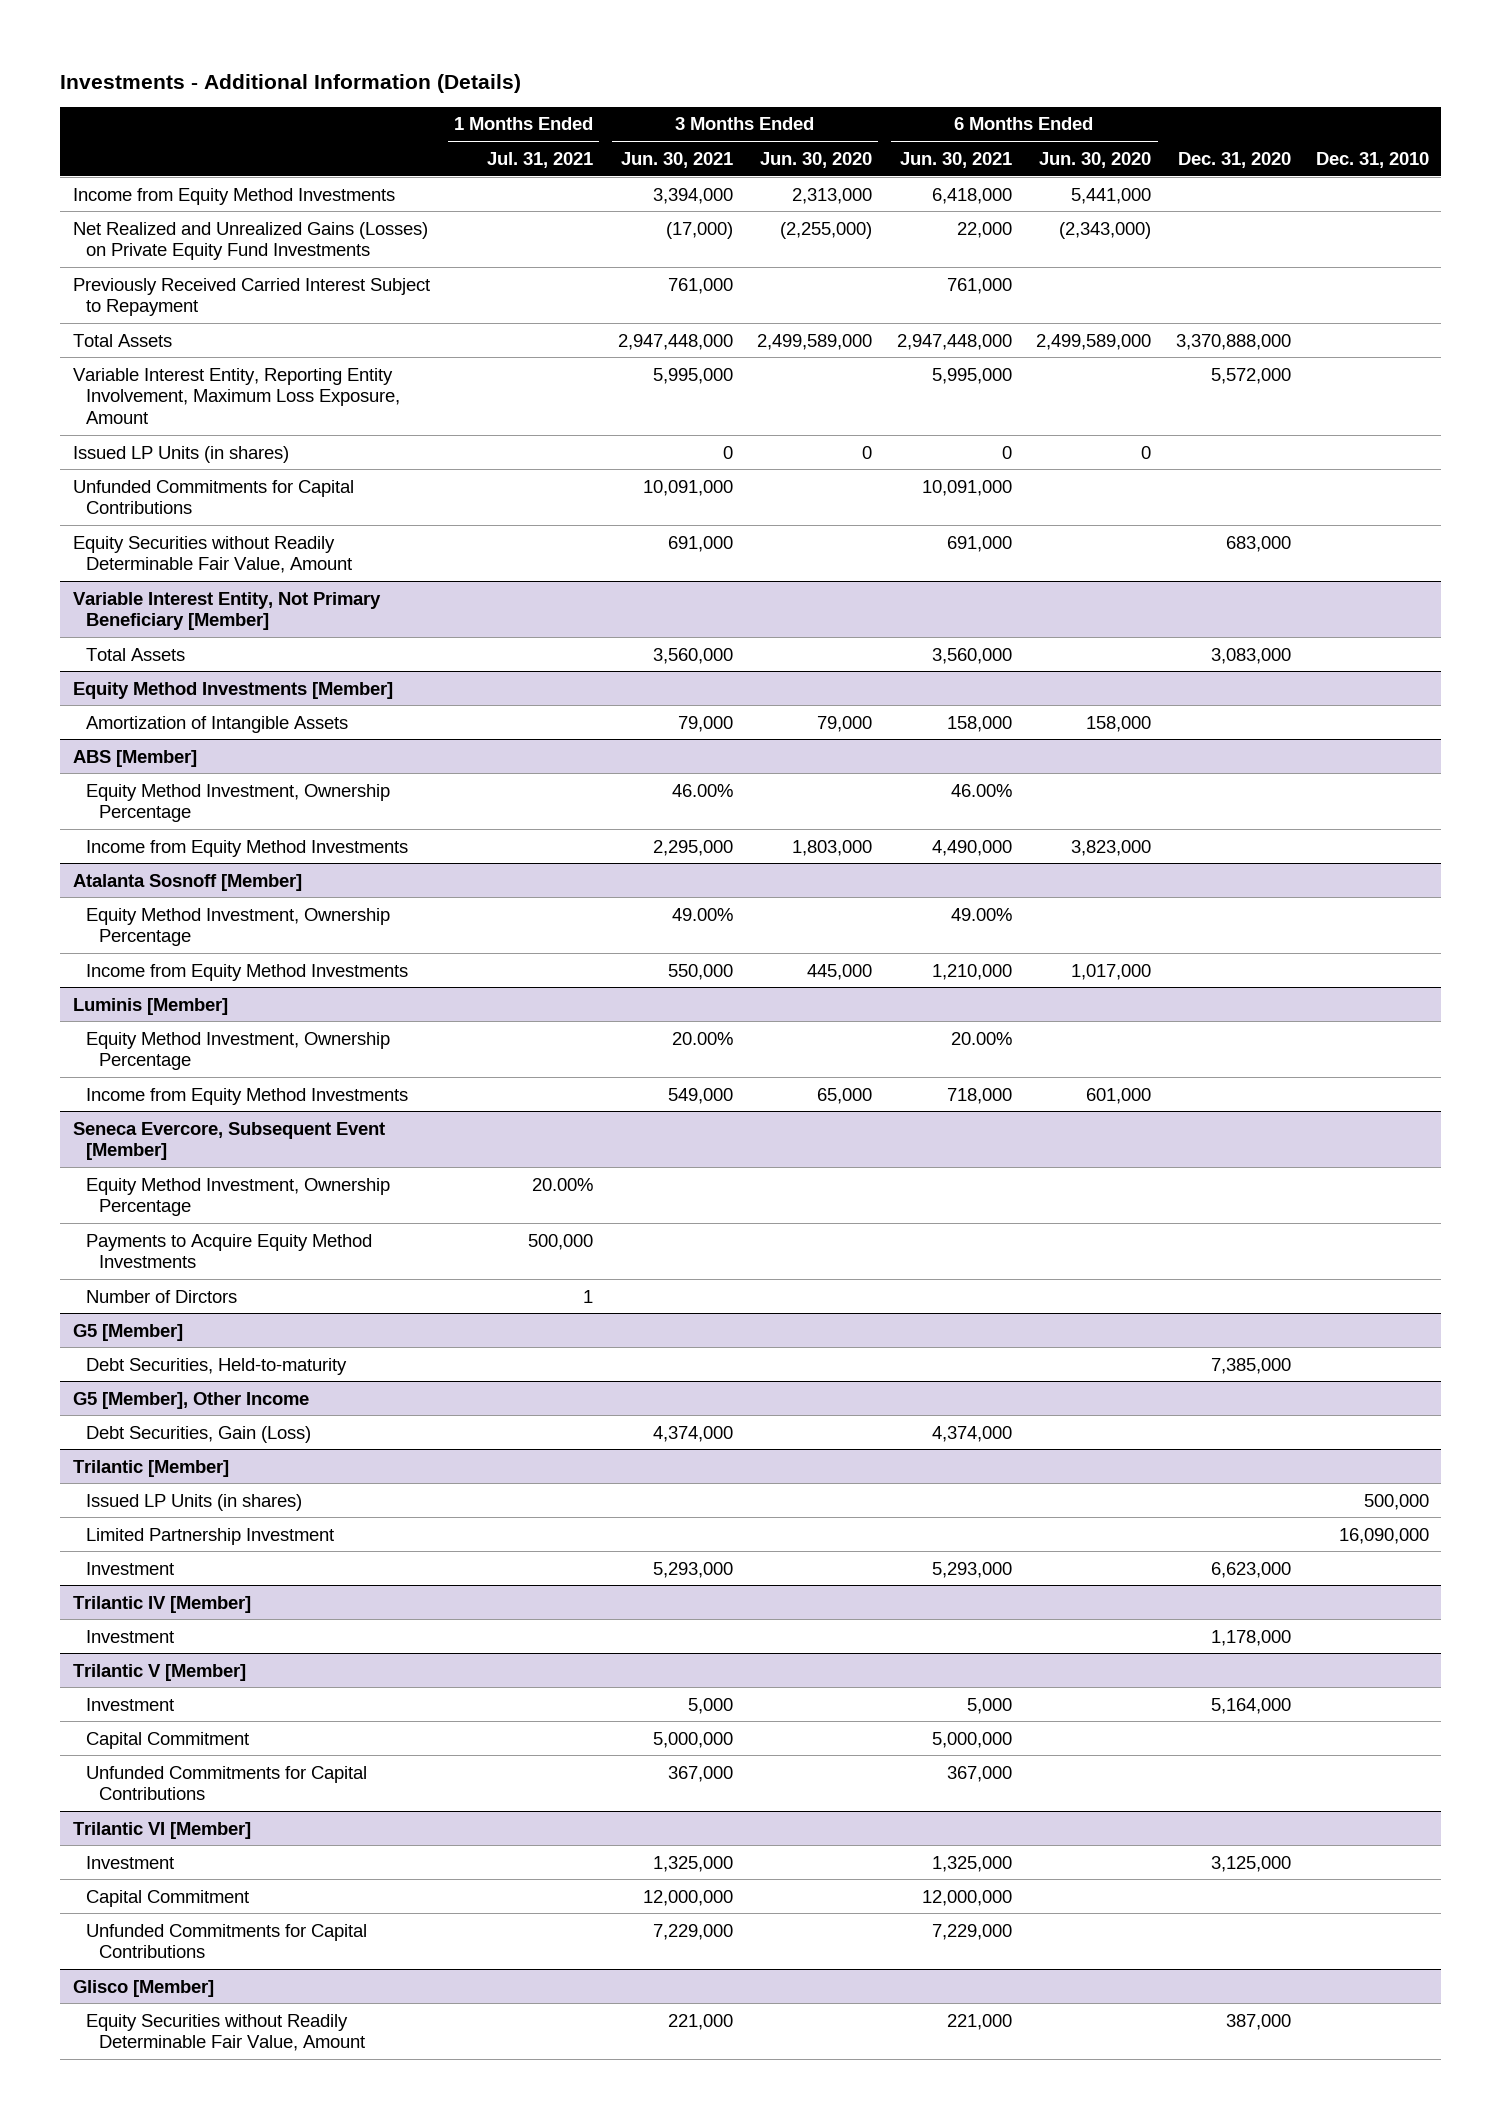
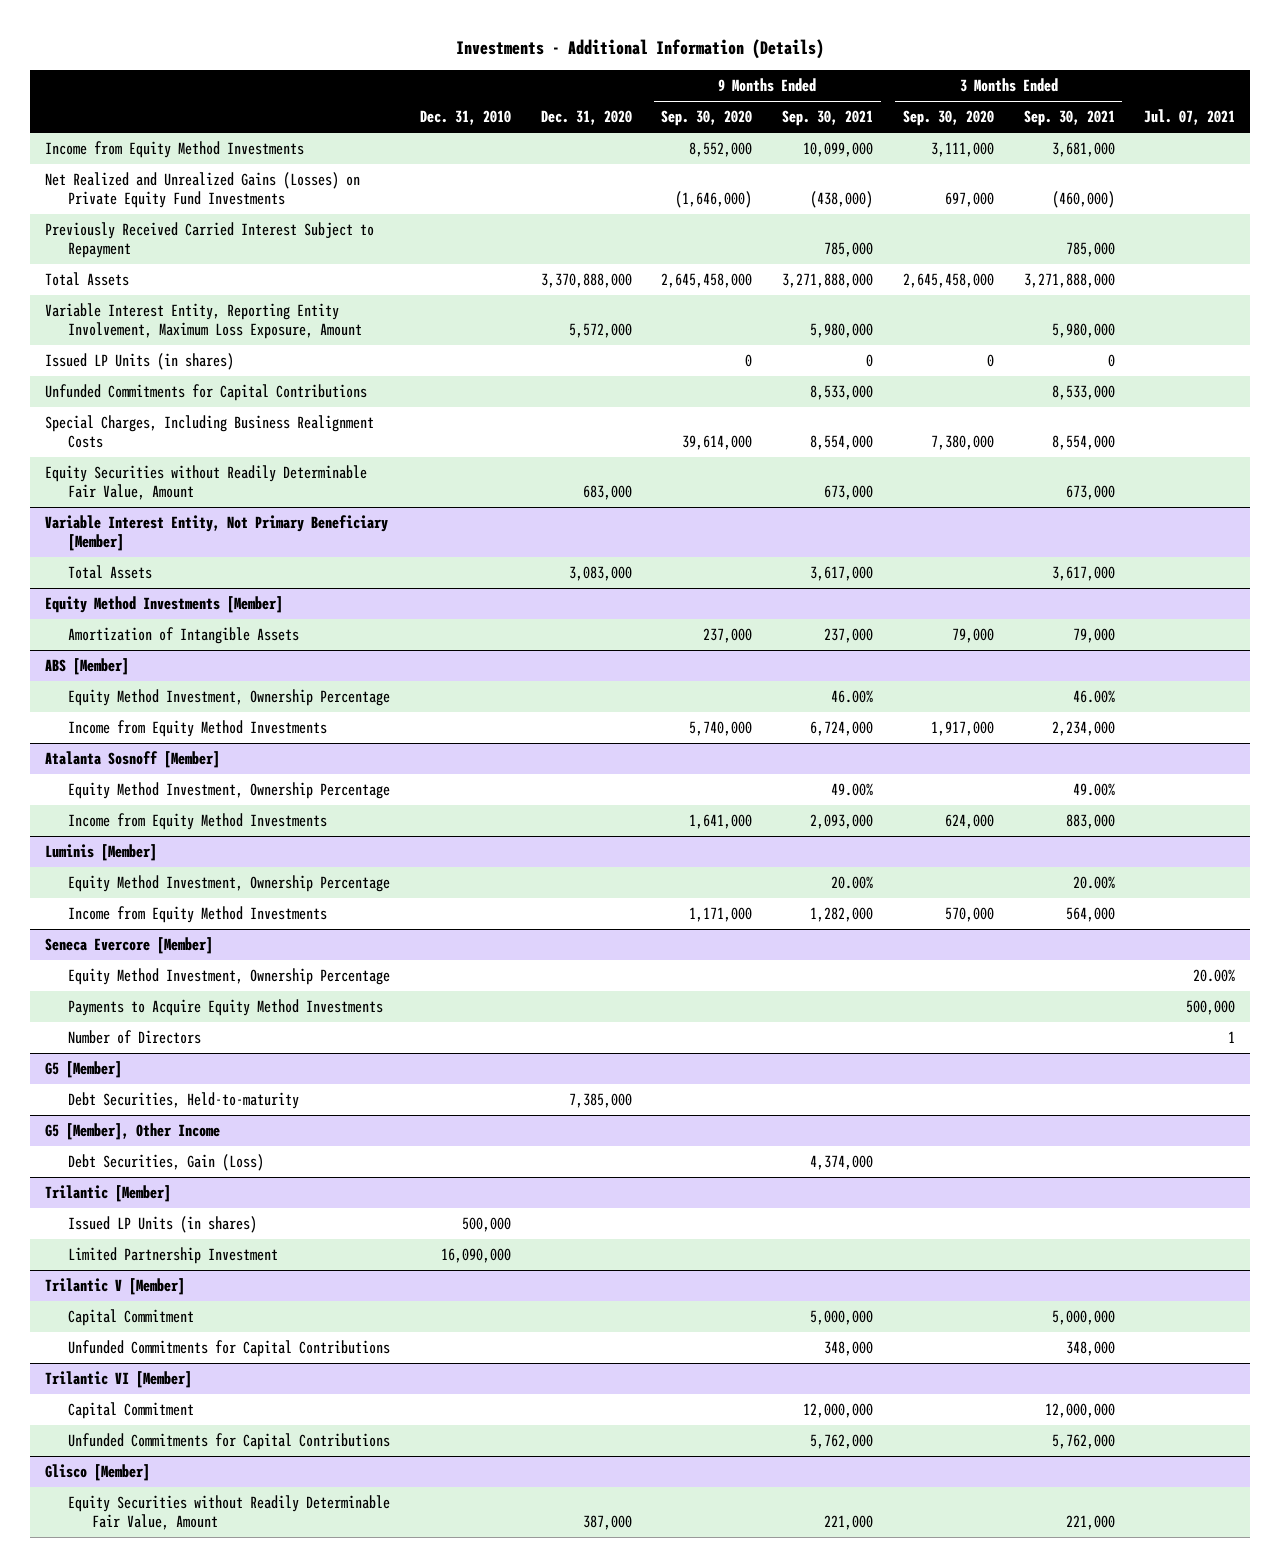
- | 1 Months Ended Jul. 31, 2021 | 3 Months Ended Jun. 30, 2021 | 3 Months Ended Jun. 30, 2020 | 6 Months Ended Jun. 30, 2021 | 6 Months Ended Jun. 30, 2020 | Dec. 31, 2020 | Dec. 31, 2010
+ | Dec. 31, 2010 | Dec. 31, 2020 | 9 Months Ended Sep. 30, 2020 | 9 Months Ended Sep. 30, 2021 | 3 Months Ended Sep. 30, 2020 | 3 Months Ended Sep. 30, 2021 | Jul. 07, 2021
+ Special Charges, Including Business Realignment Costs | | | 39,614,000 | 8,554,000 | 7,380,000 | 8,554,000 |
- Seneca Evercore, Subsequent Event [Member]
+ Seneca Evercore [Member]
- Number of Dirctors | 1 | | | | | |
+ Number of Directors | | | | | | | 1
@ Trilantic [Member]
- Investment | | 5,293,000 | | 5,293,000 | | 6,623,000 |
- Trilantic IV [Member]
- Investment | | | | | | 1,178,000 |
@ Trilantic V [Member]
- Investment | | 5,000 | | 5,000 | | 5,164,000 |
@ Trilantic VI [Member]
- Investment | | 1,325,000 | | 1,325,000 | | 3,125,000 |

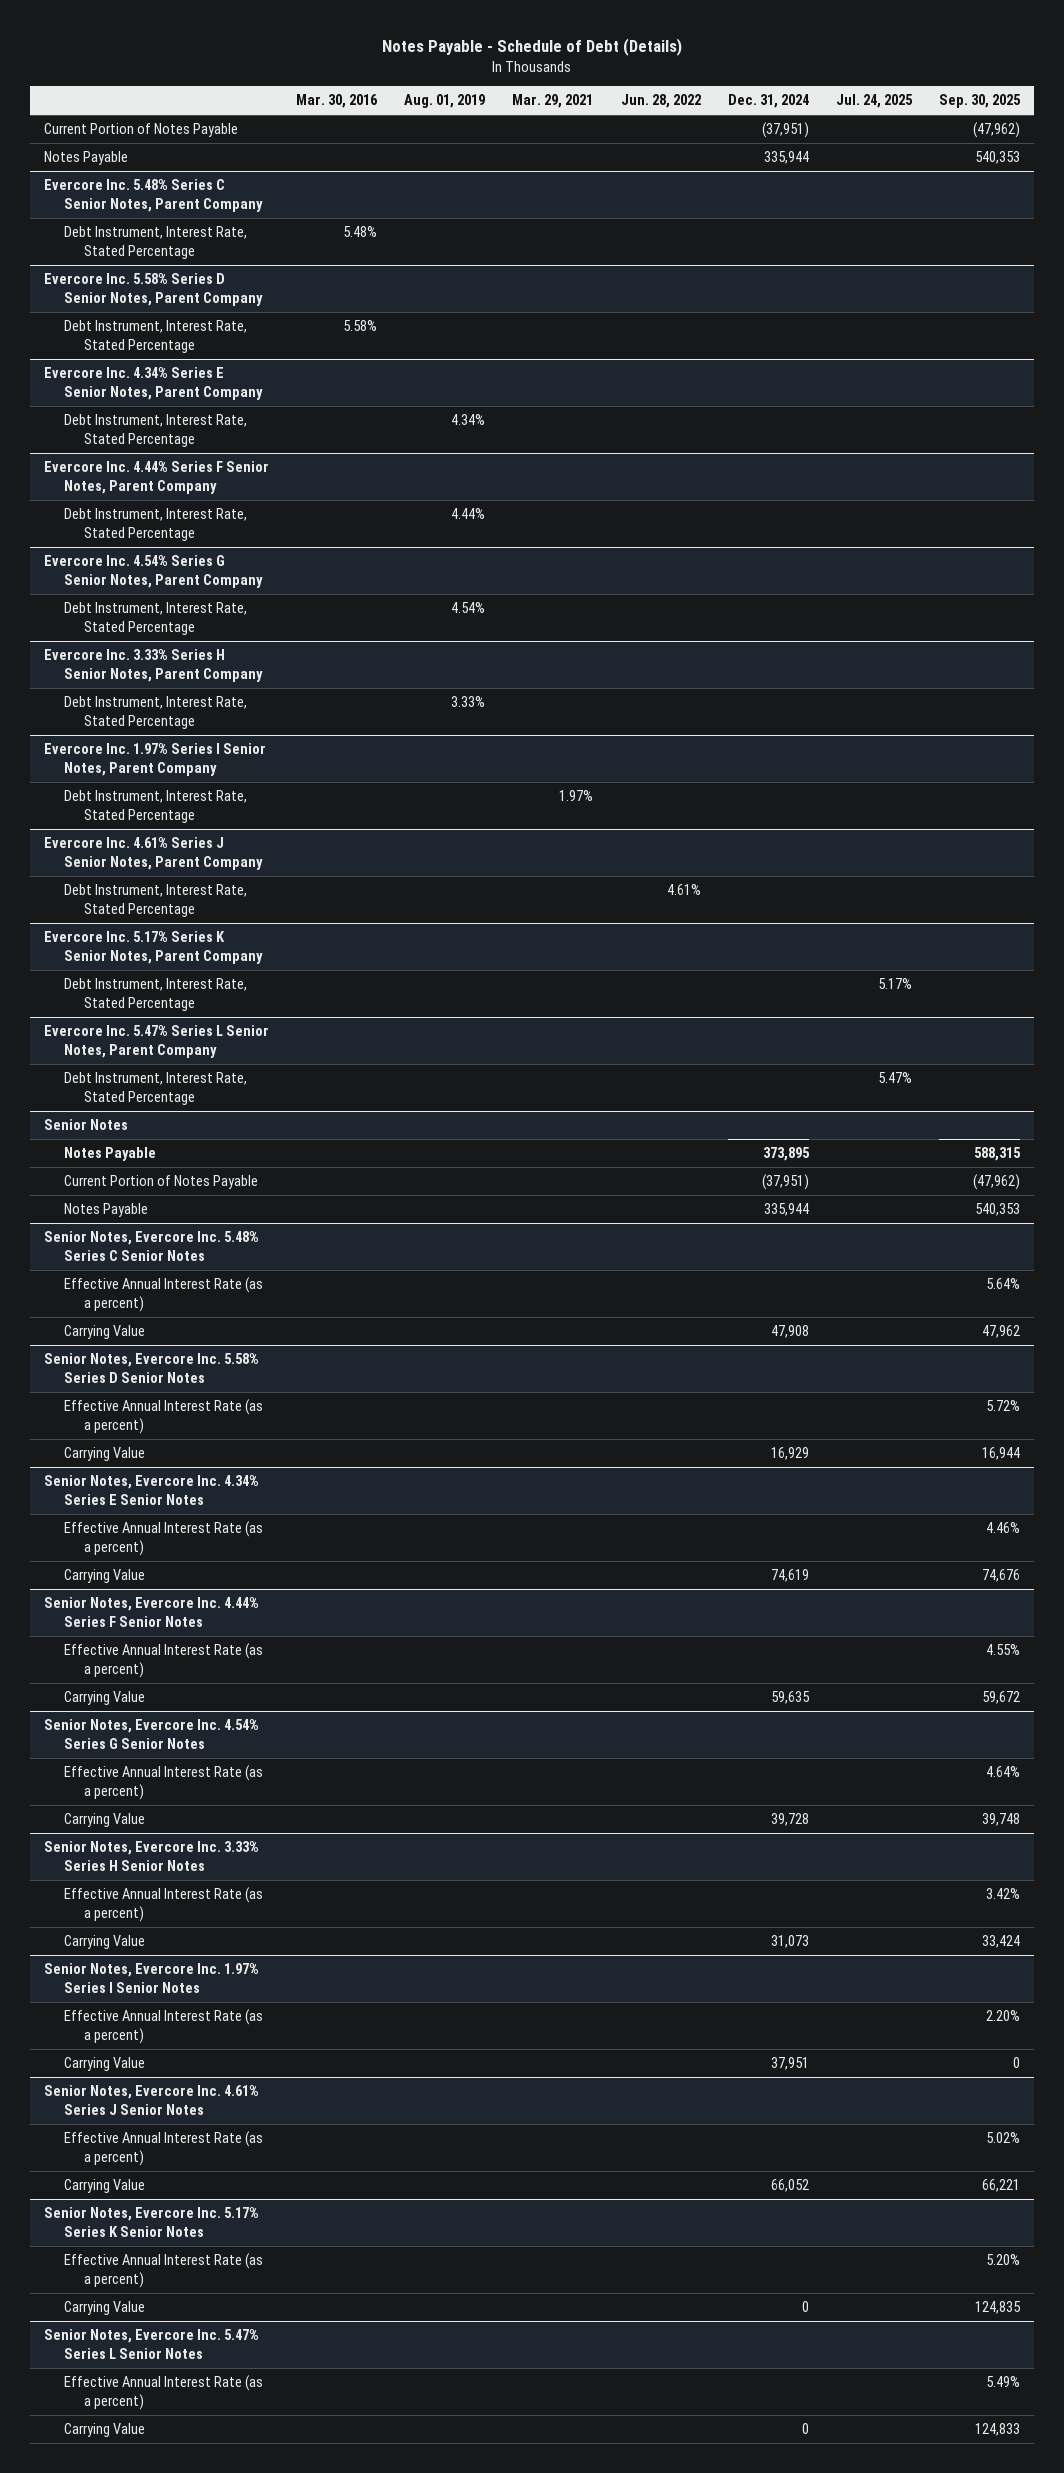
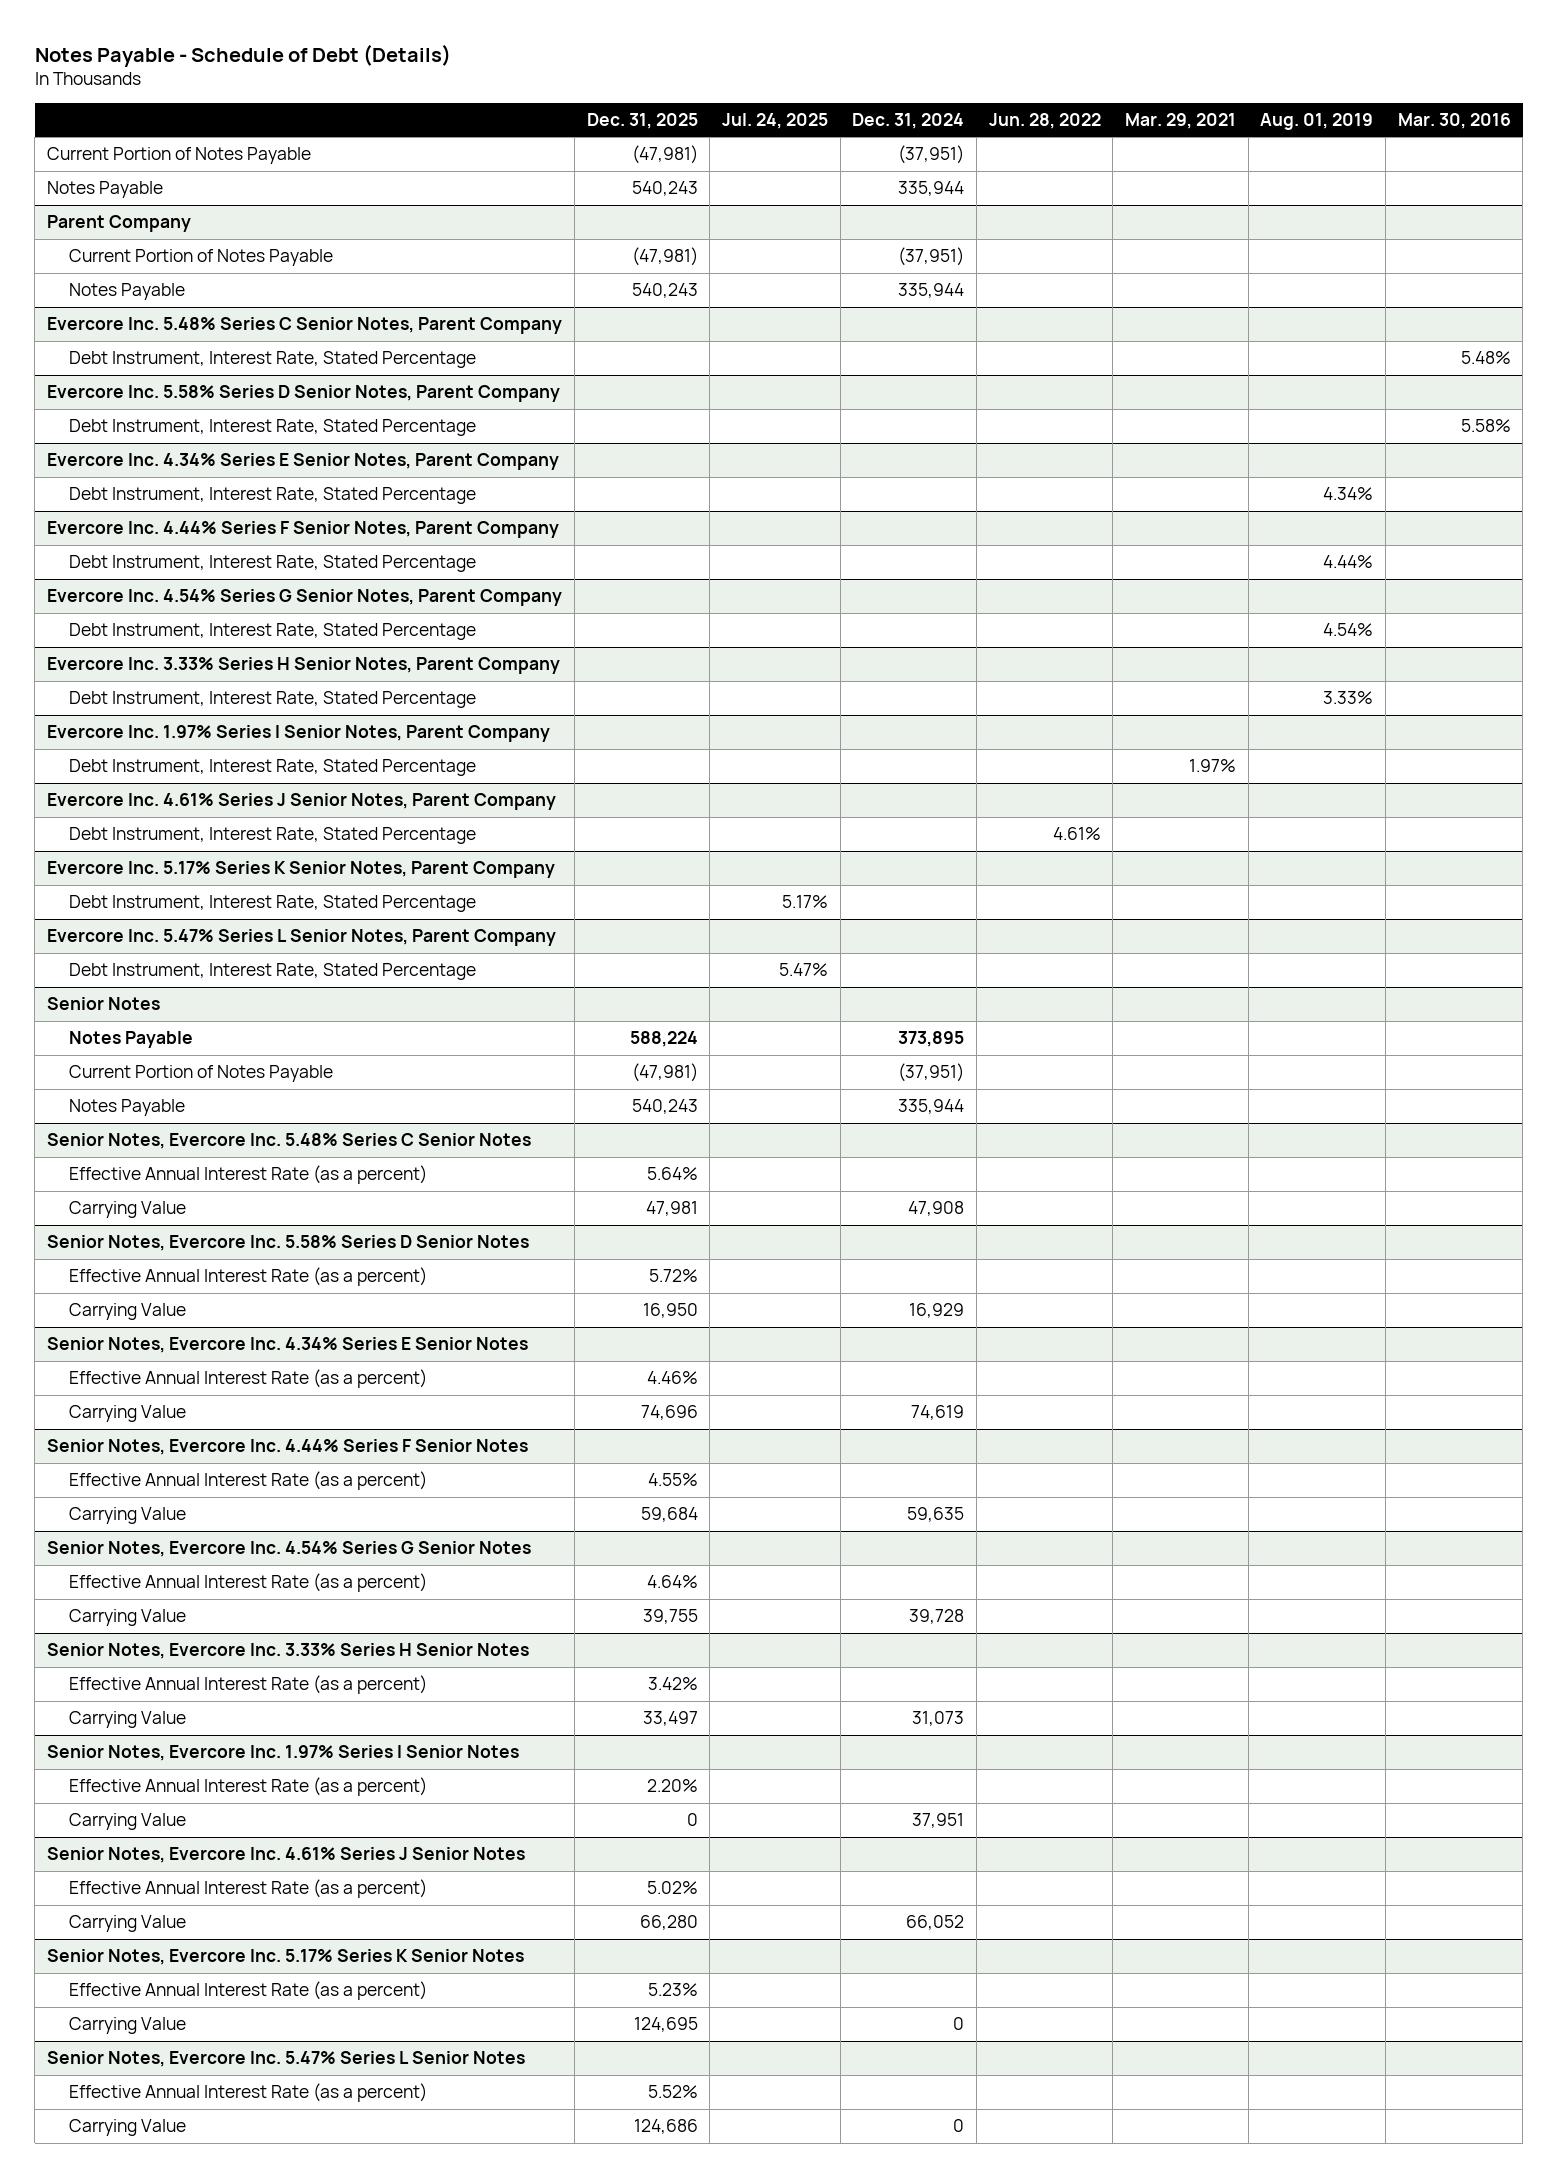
- | Mar. 30, 2016 | Aug. 01, 2019 | Mar. 29, 2021 | Jun. 28, 2022 | Dec. 31, 2024 | Jul. 24, 2025 | Sep. 30, 2025
+ | Dec. 31, 2025 | Jul. 24, 2025 | Dec. 31, 2024 | Jun. 28, 2022 | Mar. 29, 2021 | Aug. 01, 2019 | Mar. 30, 2016
+ Parent Company
+ Current Portion of Notes Payable | (47,981) | | (37,951) | | | |
+ Notes Payable | 540,243 | | 335,944 | | | |

